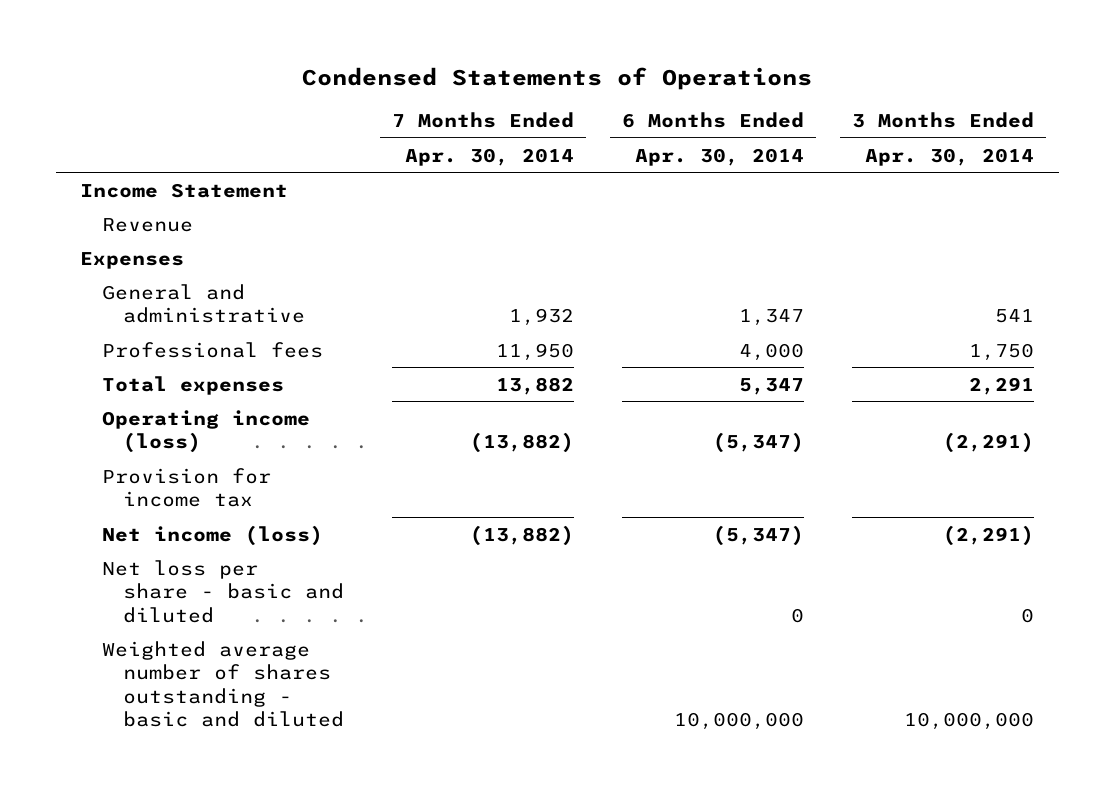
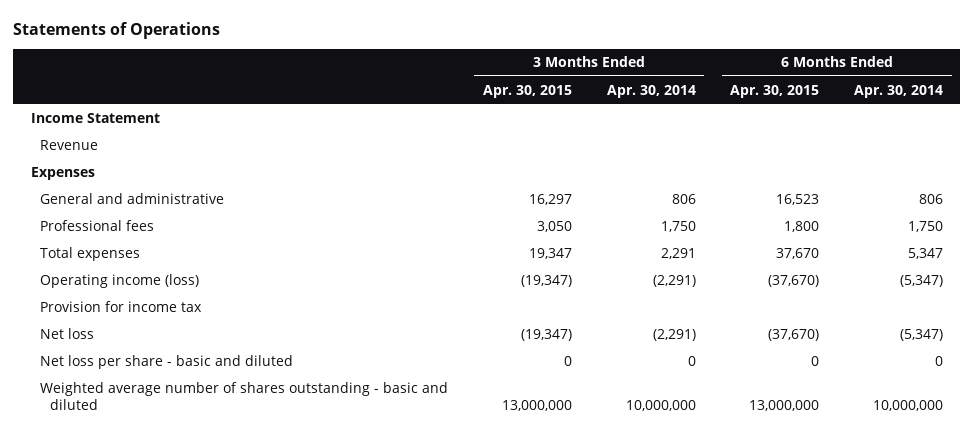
- Condensed Statements of Operations
+ Statements of Operations
- | 7 Months Ended Apr. 30, 2014 | 6 Months Ended Apr. 30, 2014 | 3 Months Ended Apr. 30, 2014
+ | 3 Months Ended Apr. 30, 2015 | 3 Months Ended Apr. 30, 2014 | 6 Months Ended Apr. 30, 2015 | 6 Months Ended Apr. 30, 2014
- General and administrative | 1,932 | 1,347 | 541
- Professional fees | 11,950 | 4,000 | 1,750
+ General and administrative | 16,297 | 806 | 16,523 | 806
+ Professional fees | 3,050 | 1,750 | 1,800 | 1,750
- Net income (loss) | (13,882) | (5,347) | (2,291)
+ Net loss | (19,347) | (2,291) | (37,670) | (5,347)

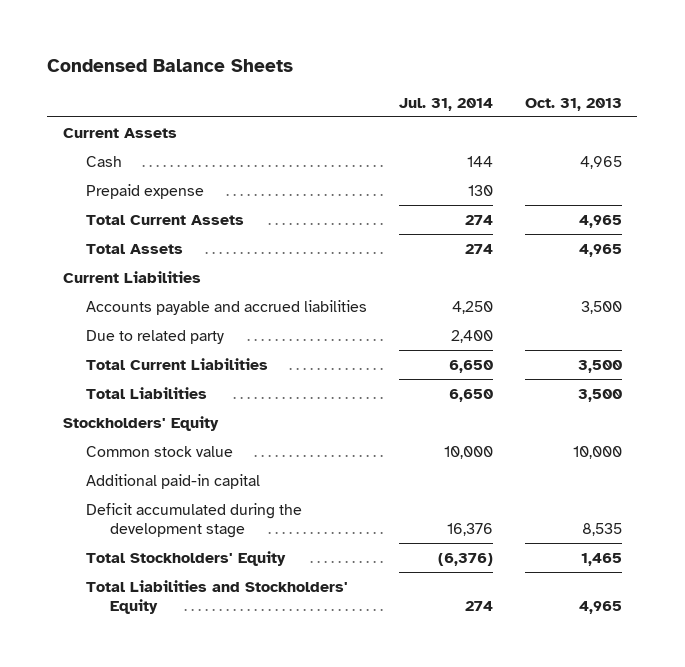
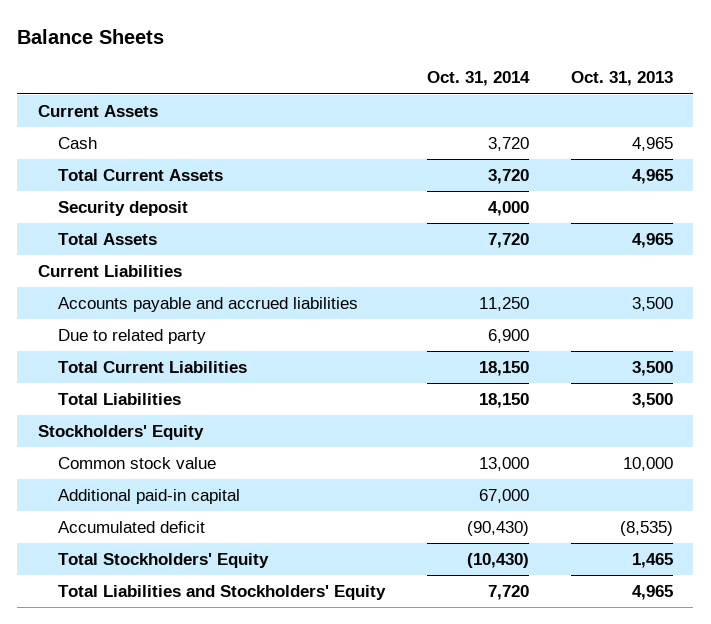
- Condensed Balance Sheets
+ Balance Sheets
- | Jul. 31, 2014 | Oct. 31, 2013
+ | Oct. 31, 2014 | Oct. 31, 2013
- Prepaid expense | 130 |
+ Security deposit | 4,000 |
- Deficit accumulated during the development stage | 16,376 | 8,535
+ Accumulated deficit | (90,430) | (8,535)

